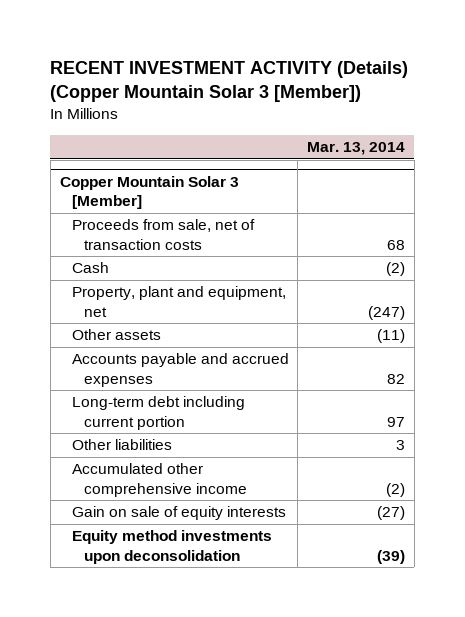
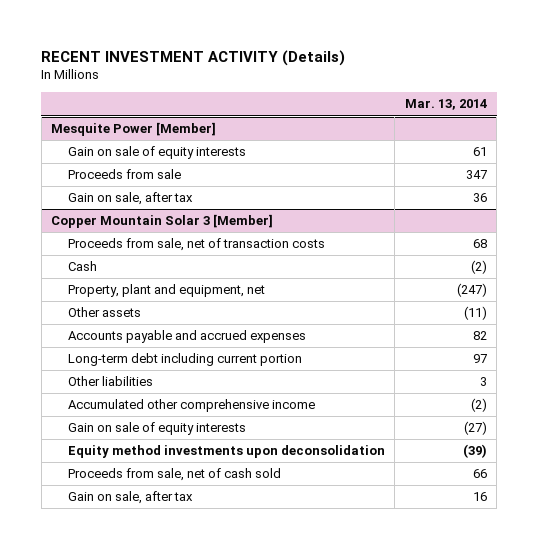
- RECENT INVESTMENT ACTIVITY (Details) (Copper Mountain Solar 3 [Member])
+ RECENT INVESTMENT ACTIVITY (Details)
+ Mesquite Power [Member]
+ Gain on sale of equity interests | 61
+ Proceeds from sale | 347
+ Gain on sale, after tax | 36
@ Copper Mountain Solar 3 [Member]
+ Proceeds from sale, net of cash sold | 66
+ Gain on sale, after tax | 16

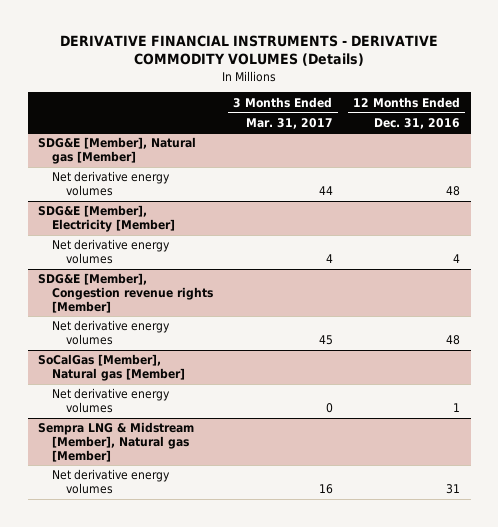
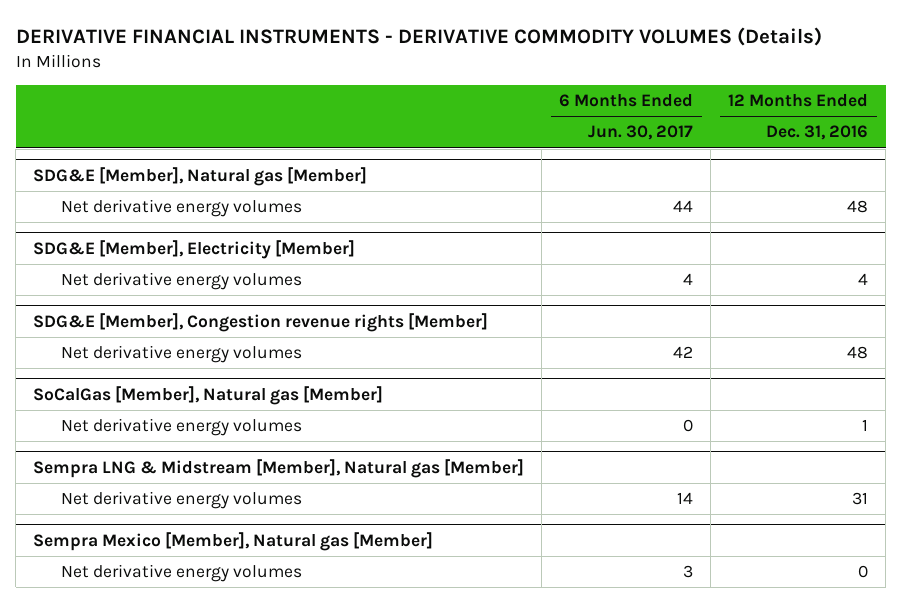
- | 3 Months Ended Mar. 31, 2017 | 12 Months Ended Dec. 31, 2016
+ | 6 Months Ended Jun. 30, 2017 | 12 Months Ended Dec. 31, 2016
+ Sempra Mexico [Member], Natural gas [Member]
+ Net derivative energy volumes | 3 | 0

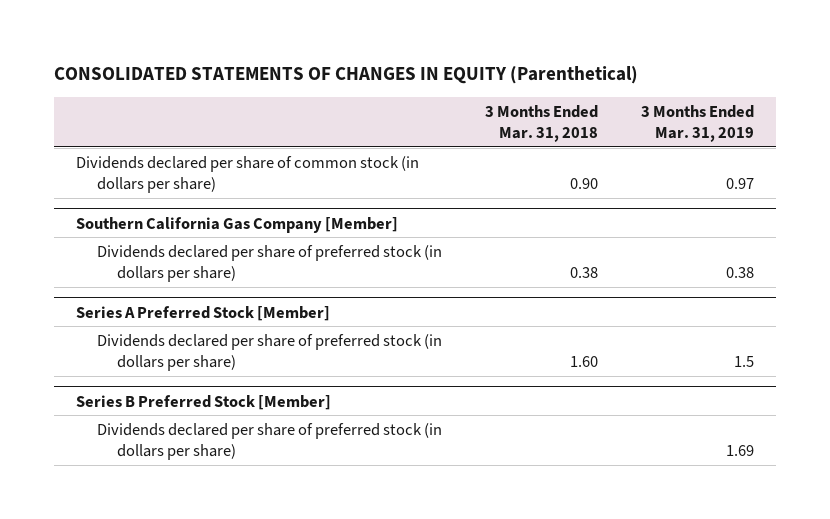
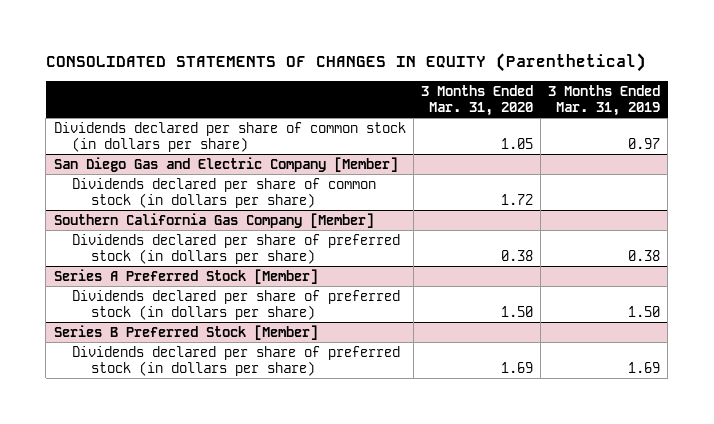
- | 3 Months Ended Mar. 31, 2018 | 3 Months Ended Mar. 31, 2019
+ | 3 Months Ended Mar. 31, 2020 | 3 Months Ended Mar. 31, 2019
+ San Diego Gas and Electric Company [Member]
+ Dividends declared per share of common stock (in dollars per share) | 1.72 |
@ Series A Preferred Stock [Member]
- Dividends declared per share of preferred stock (in dollars per share) | 1.60 | 1.5
+ Dividends declared per share of preferred stock (in dollars per share) | 1.50 | 1.50

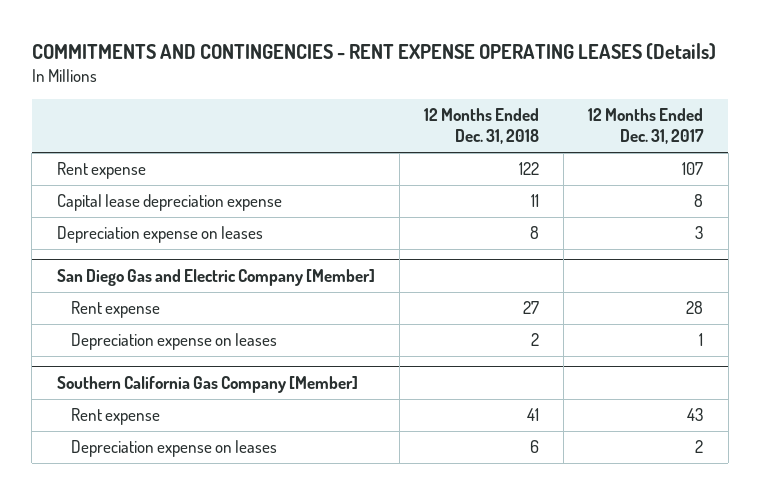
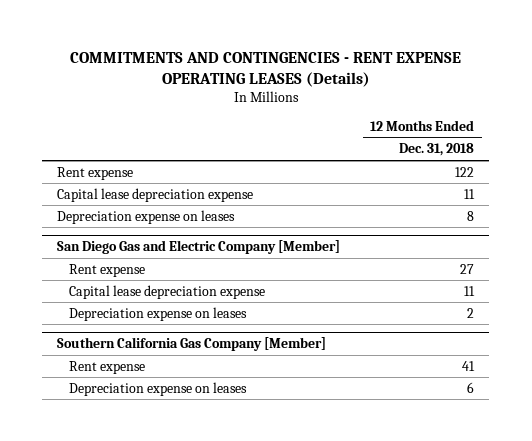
- | 12 Months Ended Dec. 31, 2018 | 12 Months Ended Dec. 31, 2017
+ | 12 Months Ended Dec. 31, 2018
@ San Diego Gas and Electric Company [Member]
+ Capital lease depreciation expense | 11

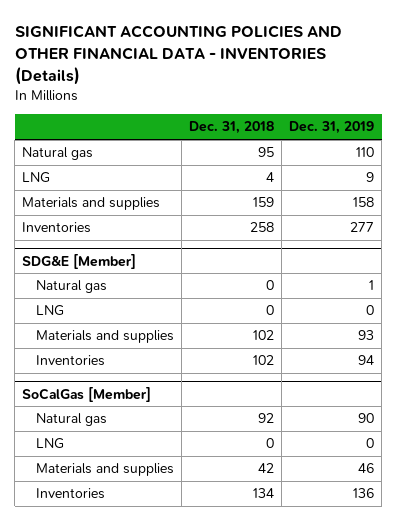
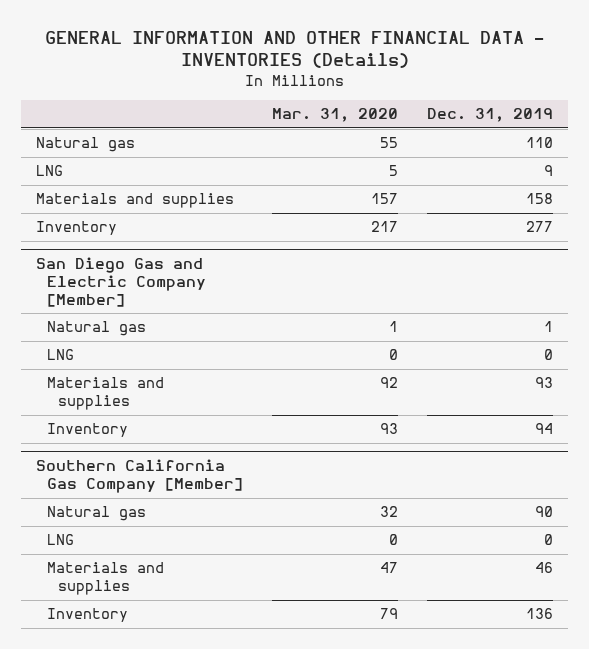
- SIGNIFICANT ACCOUNTING POLICIES AND OTHER FINANCIAL DATA - INVENTORIES (Details)
+ GENERAL INFORMATION AND OTHER FINANCIAL DATA - INVENTORIES (Details)
- | Dec. 31, 2018 | Dec. 31, 2019
+ | Mar. 31, 2020 | Dec. 31, 2019
- Inventories | 258 | 277
- SDG&E [Member]
+ Inventory | 217 | 277
+ San Diego Gas and Electric Company [Member]
- Inventories | 102 | 94
- SoCalGas [Member]
+ Inventory | 93 | 94
+ Southern California Gas Company [Member]
- Inventories | 134 | 136
+ Inventory | 79 | 136

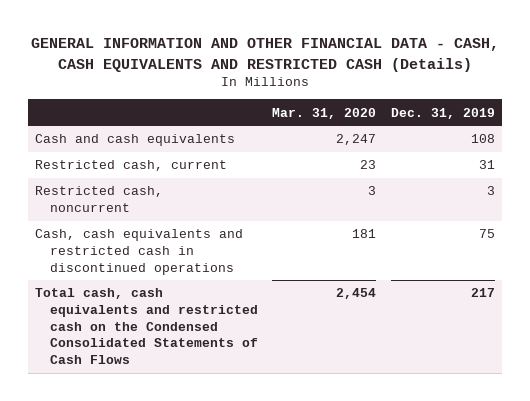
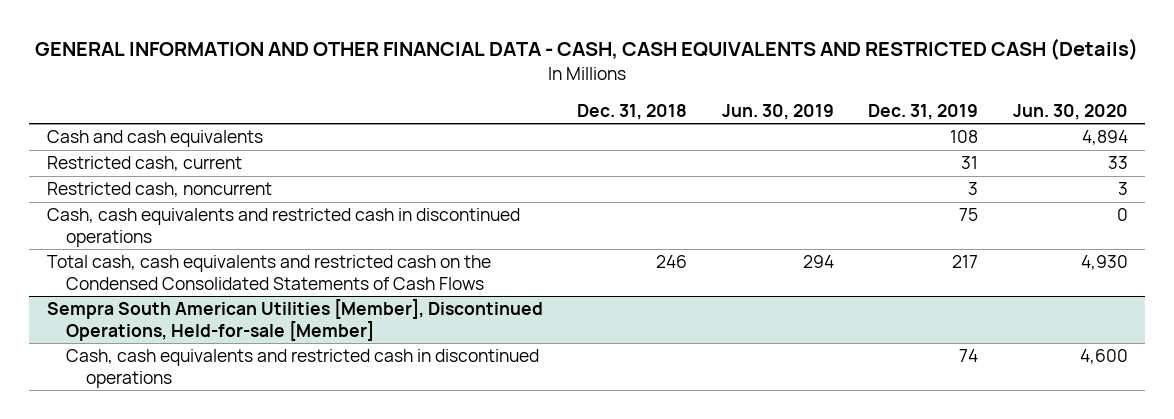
- | Mar. 31, 2020 | Dec. 31, 2019
+ | Dec. 31, 2018 | Jun. 30, 2019 | Dec. 31, 2019 | Jun. 30, 2020
+ Sempra South American Utilities [Member], Discontinued Operations, Held-for-sale [Member]
+ Cash, cash equivalents and restricted cash in discontinued operations | | | 74 | 4,600

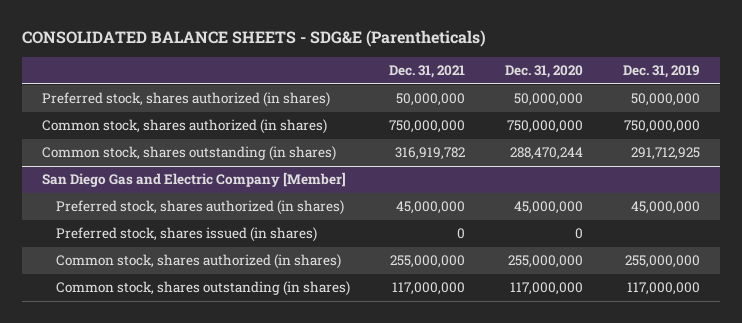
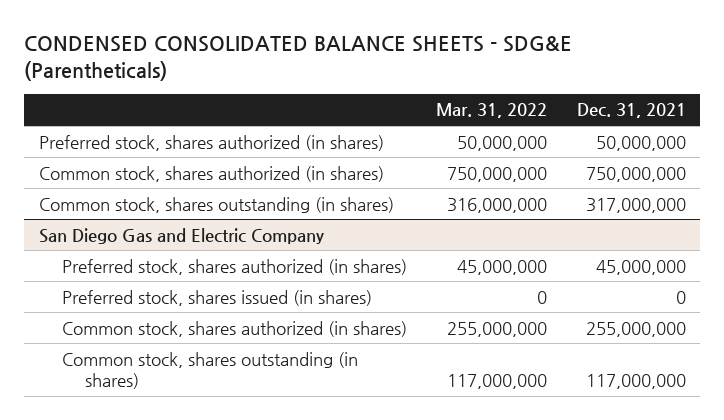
- CONSOLIDATED BALANCE SHEETS - SDG&E (Parentheticals)
+ CONDENSED CONSOLIDATED BALANCE SHEETS - SDG&E (Parentheticals)
- | Dec. 31, 2021 | Dec. 31, 2020 | Dec. 31, 2019
+ | Mar. 31, 2022 | Dec. 31, 2021
- Common stock, shares outstanding (in shares) | 316,919,782 | 288,470,244 | 291,712,925
- San Diego Gas and Electric Company [Member]
+ Common stock, shares outstanding (in shares) | 316,000,000 | 317,000,000
+ San Diego Gas and Electric Company

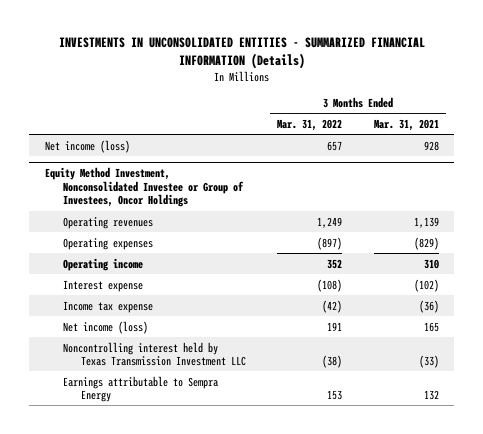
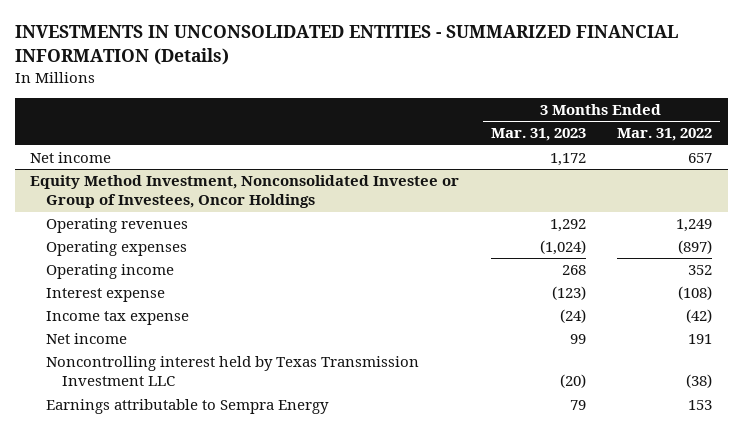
- | 3 Months Ended Mar. 31, 2022 | 3 Months Ended Mar. 31, 2021
+ | 3 Months Ended Mar. 31, 2023 | 3 Months Ended Mar. 31, 2022
- Net income (loss) | 657 | 928
+ Net income | 1,172 | 657
@ Equity Method Investment, Nonconsolidated Investee or Group of Investees, Oncor Holdings
- Net income (loss) | 191 | 165
+ Net income | 99 | 191

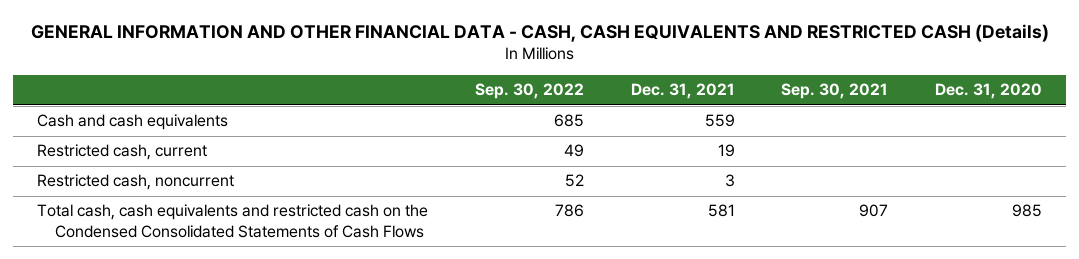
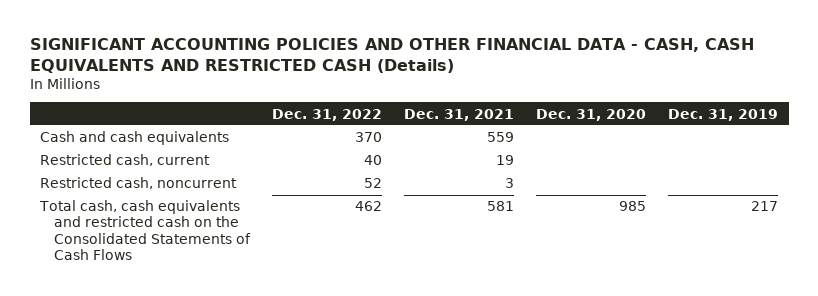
- GENERAL INFORMATION AND OTHER FINANCIAL DATA - CASH, CASH EQUIVALENTS AND RESTRICTED CASH (Details)
+ SIGNIFICANT ACCOUNTING POLICIES AND OTHER FINANCIAL DATA - CASH, CASH EQUIVALENTS AND RESTRICTED CASH (Details)
- | Sep. 30, 2022 | Dec. 31, 2021 | Sep. 30, 2021 | Dec. 31, 2020
+ | Dec. 31, 2022 | Dec. 31, 2021 | Dec. 31, 2020 | Dec. 31, 2019
- Total cash, cash equivalents and restricted cash on the Condensed Consolidated Statements of Cash Flows | 786 | 581 | 907 | 985
+ Total cash, cash equivalents and restricted cash on the Consolidated Statements of Cash Flows | 462 | 581 | 985 | 217

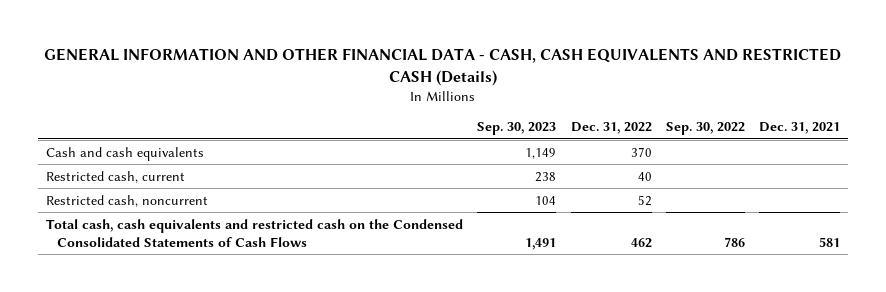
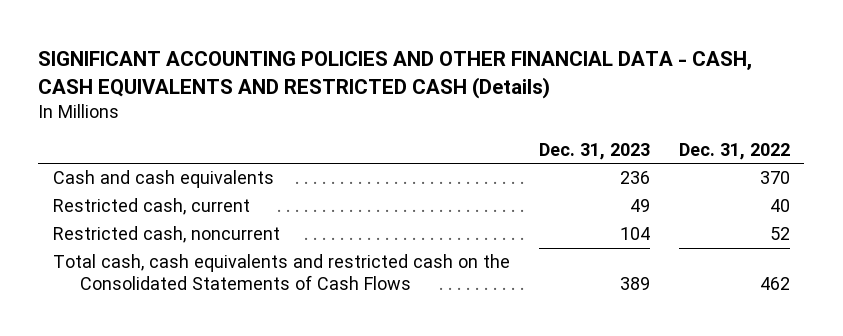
- GENERAL INFORMATION AND OTHER FINANCIAL DATA - CASH, CASH EQUIVALENTS AND RESTRICTED CASH (Details)
+ SIGNIFICANT ACCOUNTING POLICIES AND OTHER FINANCIAL DATA - CASH, CASH EQUIVALENTS AND RESTRICTED CASH (Details)
- | Sep. 30, 2023 | Dec. 31, 2022 | Sep. 30, 2022 | Dec. 31, 2021
+ | Dec. 31, 2023 | Dec. 31, 2022
- Total cash, cash equivalents and restricted cash on the Condensed Consolidated Statements of Cash Flows | 1,491 | 462 | 786 | 581
+ Total cash, cash equivalents and restricted cash on the Consolidated Statements of Cash Flows | 389 | 462

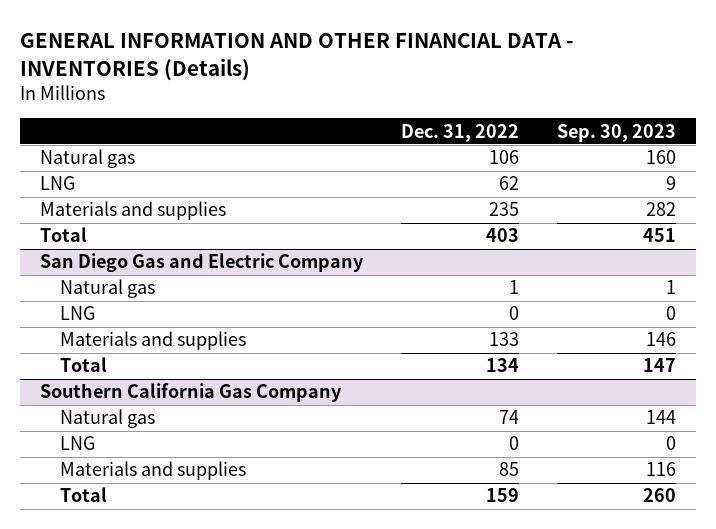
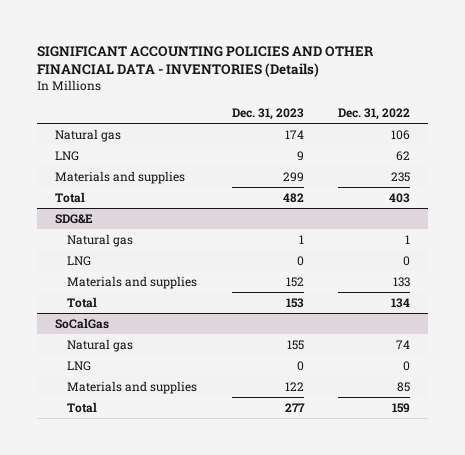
- GENERAL INFORMATION AND OTHER FINANCIAL DATA - INVENTORIES (Details)
+ SIGNIFICANT ACCOUNTING POLICIES AND OTHER FINANCIAL DATA - INVENTORIES (Details)
- | Dec. 31, 2022 | Sep. 30, 2023
+ | Dec. 31, 2023 | Dec. 31, 2022
- San Diego Gas and Electric Company
+ SDG&E
- Southern California Gas Company
+ SoCalGas

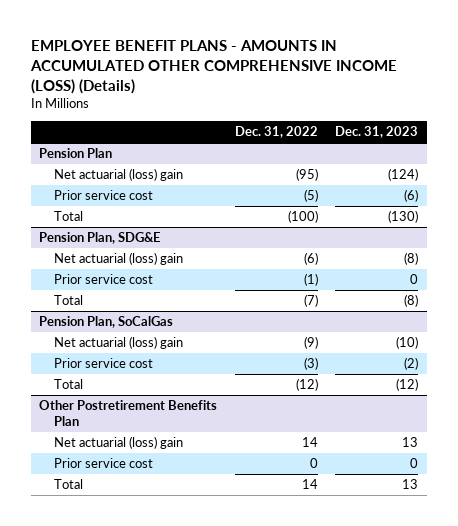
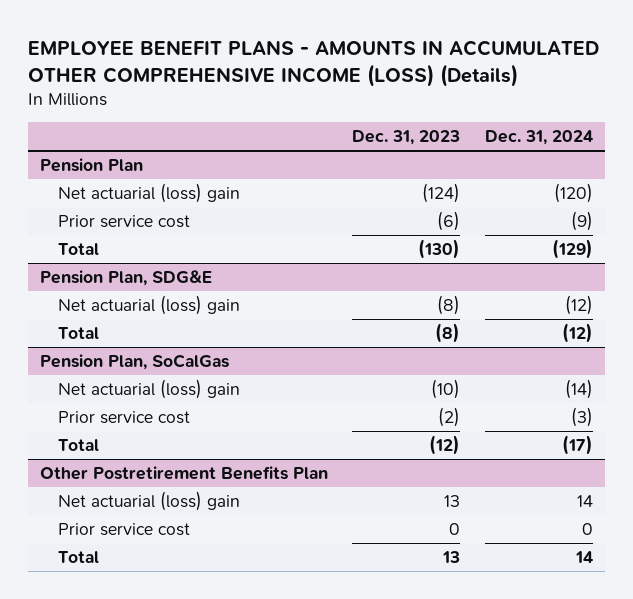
- | Dec. 31, 2022 | Dec. 31, 2023
+ | Dec. 31, 2023 | Dec. 31, 2024
@ Pension Plan, SDG&E
- Prior service cost | (1) | 0

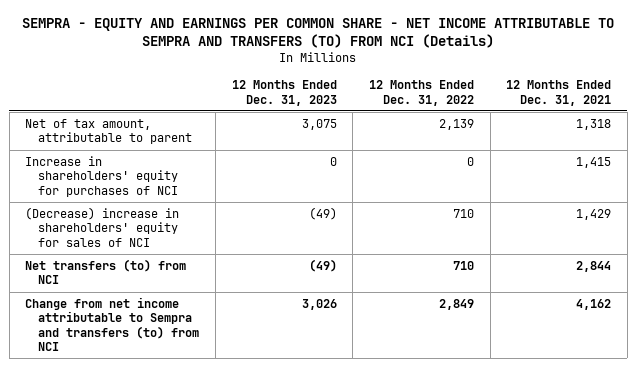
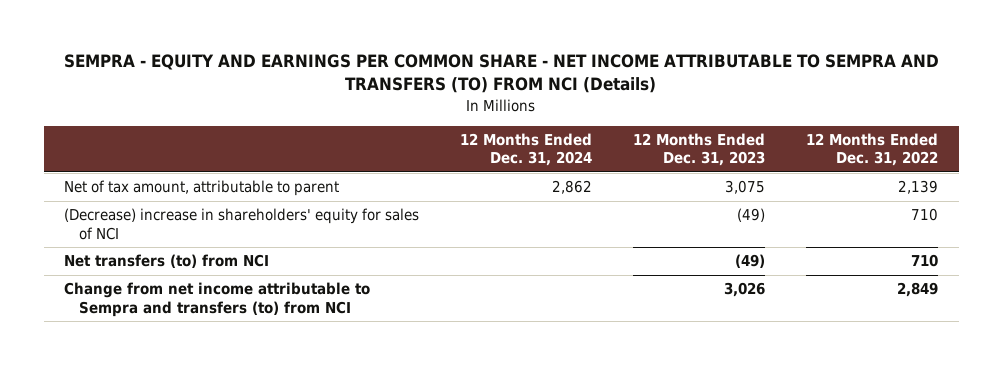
- | 12 Months Ended Dec. 31, 2023 | 12 Months Ended Dec. 31, 2022 | 12 Months Ended Dec. 31, 2021
+ | 12 Months Ended Dec. 31, 2024 | 12 Months Ended Dec. 31, 2023 | 12 Months Ended Dec. 31, 2022
- Increase in shareholders' equity for purchases of NCI | 0 | 0 | 1,415

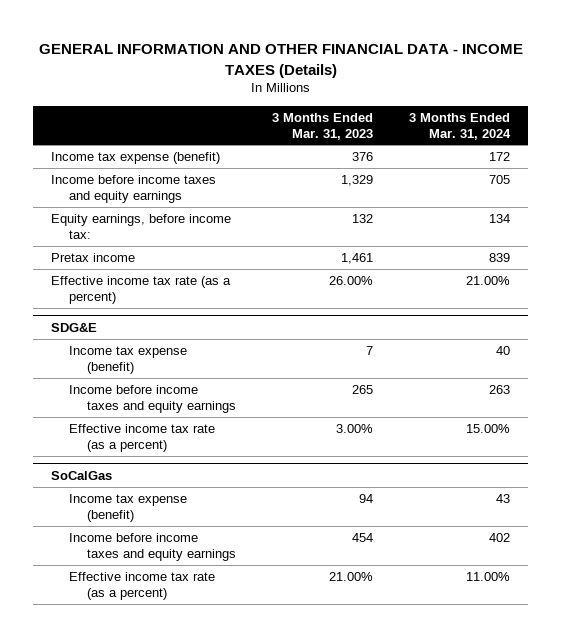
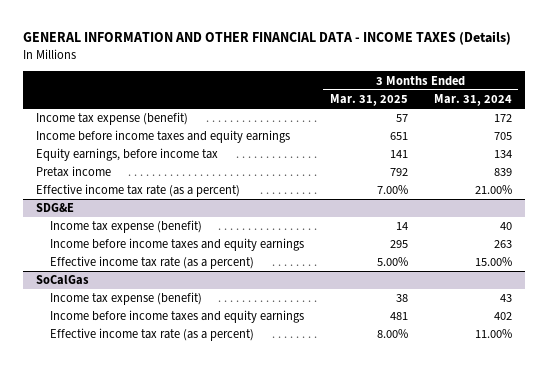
- | 3 Months Ended Mar. 31, 2023 | 3 Months Ended Mar. 31, 2024
+ | 3 Months Ended Mar. 31, 2025 | 3 Months Ended Mar. 31, 2024
- Equity earnings, before income tax: | 132 | 134
+ Equity earnings, before income tax | 141 | 134

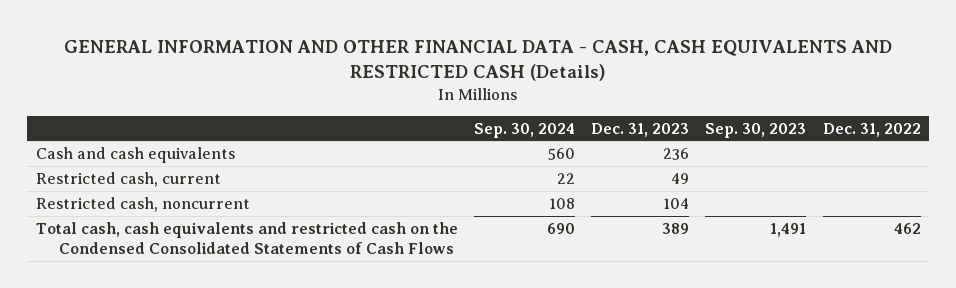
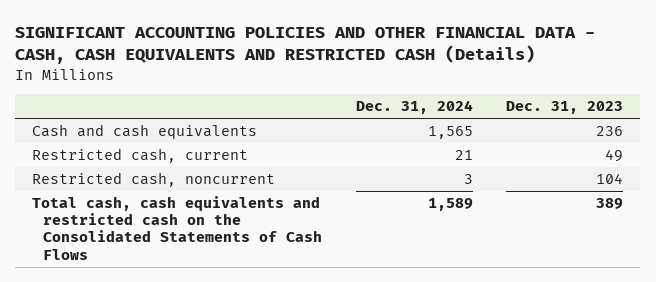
- GENERAL INFORMATION AND OTHER FINANCIAL DATA - CASH, CASH EQUIVALENTS AND RESTRICTED CASH (Details)
+ SIGNIFICANT ACCOUNTING POLICIES AND OTHER FINANCIAL DATA - CASH, CASH EQUIVALENTS AND RESTRICTED CASH (Details)
- | Sep. 30, 2024 | Dec. 31, 2023 | Sep. 30, 2023 | Dec. 31, 2022
+ | Dec. 31, 2024 | Dec. 31, 2023
- Total cash, cash equivalents and restricted cash on the Condensed Consolidated Statements of Cash Flows | 690 | 389 | 1,491 | 462
+ Total cash, cash equivalents and restricted cash on the Consolidated Statements of Cash Flows | 1,589 | 389

